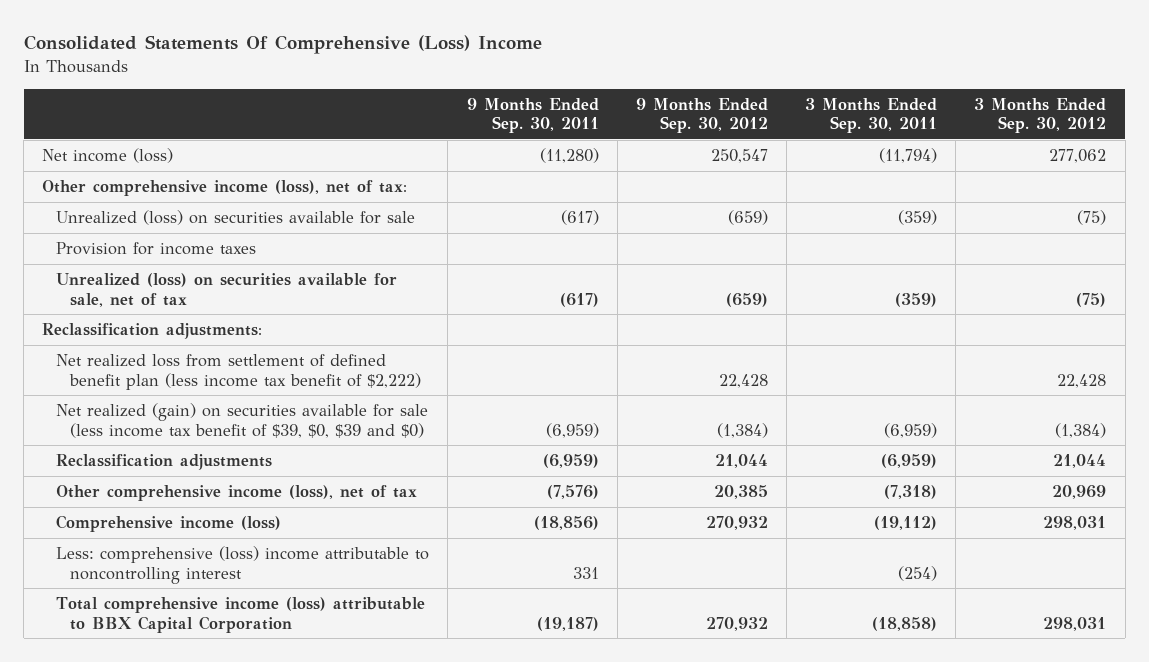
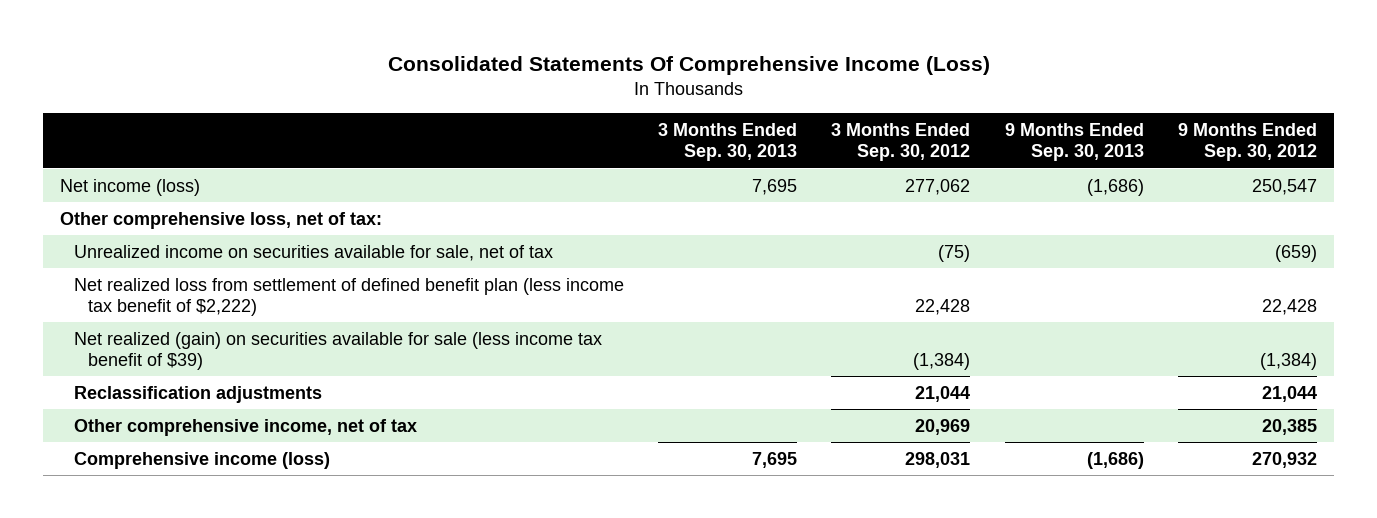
- Consolidated Statements Of Comprehensive (Loss) Income
+ Consolidated Statements Of Comprehensive Income (Loss)
- | 9 Months Ended Sep. 30, 2011 | 9 Months Ended Sep. 30, 2012 | 3 Months Ended Sep. 30, 2011 | 3 Months Ended Sep. 30, 2012
+ | 3 Months Ended Sep. 30, 2013 | 3 Months Ended Sep. 30, 2012 | 9 Months Ended Sep. 30, 2013 | 9 Months Ended Sep. 30, 2012
- Other comprehensive income (loss), net of tax:
- Unrealized (loss) on securities available for sale | (617) | (659) | (359) | (75)
- Provision for income taxes
- Unrealized (loss) on securities available for sale, net of tax | (617) | (659) | (359) | (75)
- Reclassification adjustments:
+ Other comprehensive loss, net of tax:
+ Unrealized income on securities available for sale, net of tax | | (75) | | (659)
- Net realized (gain) on securities available for sale (less income tax benefit of $39, $0, $39 and $0) | (6,959) | (1,384) | (6,959) | (1,384)
+ Net realized (gain) on securities available for sale (less income tax benefit of $39) | | (1,384) | | (1,384)
- Other comprehensive income (loss), net of tax | (7,576) | 20,385 | (7,318) | 20,969
+ Other comprehensive income, net of tax | | 20,969 | | 20,385
- Less: comprehensive (loss) income attributable to noncontrolling interest | 331 | | (254) |
- Total comprehensive income (loss) attributable to BBX Capital Corporation | (19,187) | 270,932 | (18,858) | 298,031

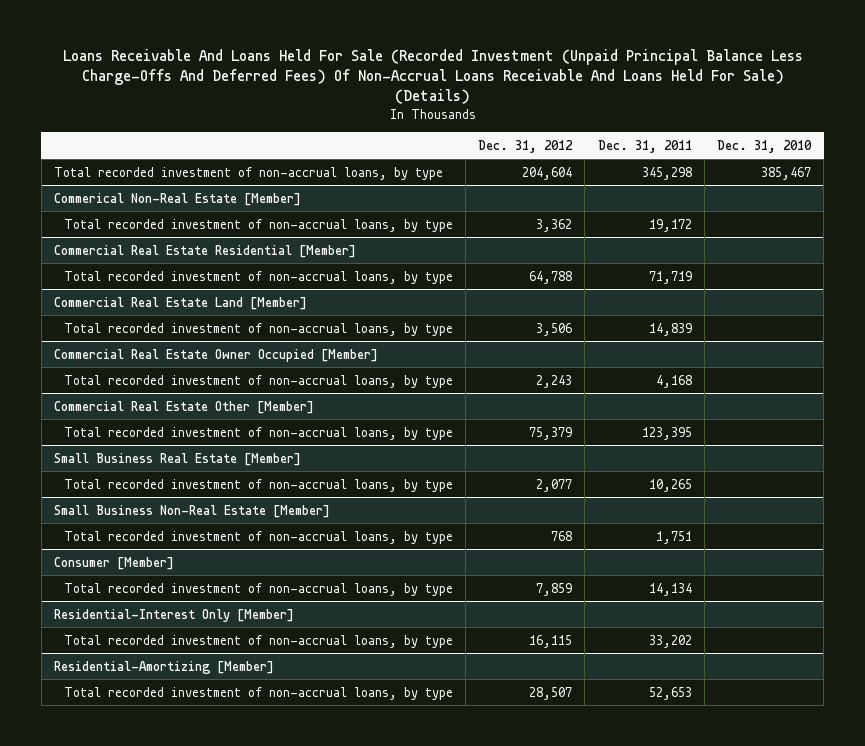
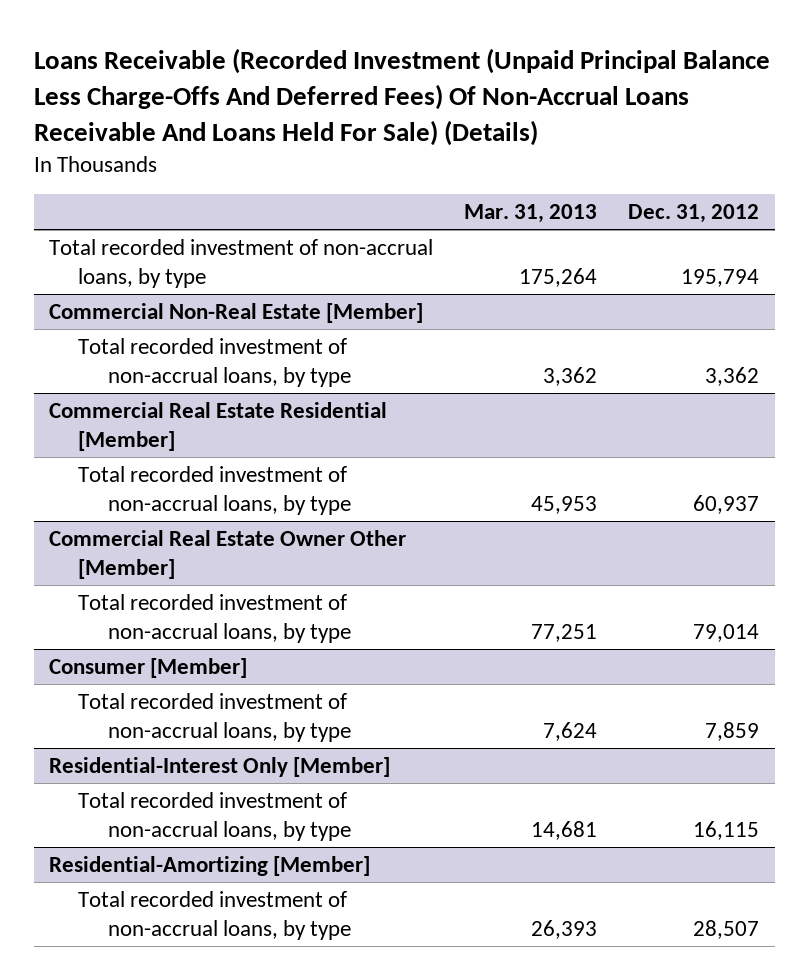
- Loans Receivable And Loans Held For Sale (Recorded Investment (Unpaid Principal Balance Less Charge-Offs And Deferred Fees) Of Non-Accrual Loans Receivable And Loans Held For Sale) (Details)
+ Loans Receivable (Recorded Investment (Unpaid Principal Balance Less Charge-Offs And Deferred Fees) Of Non-Accrual Loans Receivable And Loans Held For Sale) (Details)
- | Dec. 31, 2012 | Dec. 31, 2011 | Dec. 31, 2010
+ | Mar. 31, 2013 | Dec. 31, 2012
- Total recorded investment of non-accrual loans, by type | 204,604 | 345,298 | 385,467
- Commerical Non-Real Estate [Member]
+ Total recorded investment of non-accrual loans, by type | 175,264 | 195,794
+ Commercial Non-Real Estate [Member]
@ Commercial Real Estate Residential [Member]
- Total recorded investment of non-accrual loans, by type | 64,788 | 71,719 |
- Commercial Real Estate Land [Member]
- Total recorded investment of non-accrual loans, by type | 3,506 | 14,839 |
- Commercial Real Estate Owner Occupied [Member]
- Total recorded investment of non-accrual loans, by type | 2,243 | 4,168 |
- Commercial Real Estate Other [Member]
- Total recorded investment of non-accrual loans, by type | 75,379 | 123,395 |
- Small Business Real Estate [Member]
- Total recorded investment of non-accrual loans, by type | 2,077 | 10,265 |
- Small Business Non-Real Estate [Member]
- Total recorded investment of non-accrual loans, by type | 768 | 1,751 |
@ Commercial Real Estate Residential [Member]
+ Total recorded investment of non-accrual loans, by type | 45,953 | 60,937
+ Commercial Real Estate Owner Other [Member]
+ Total recorded investment of non-accrual loans, by type | 77,251 | 79,014

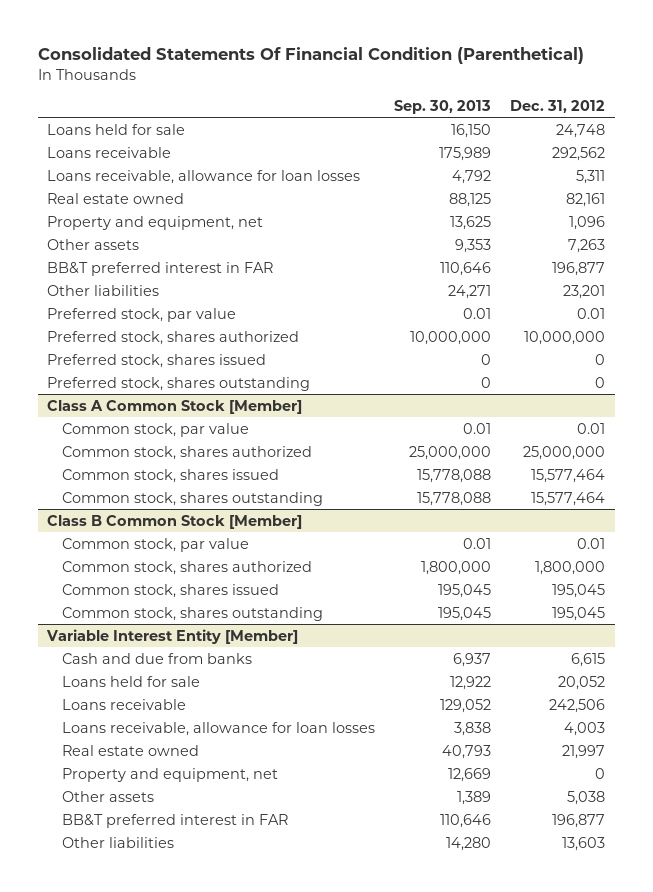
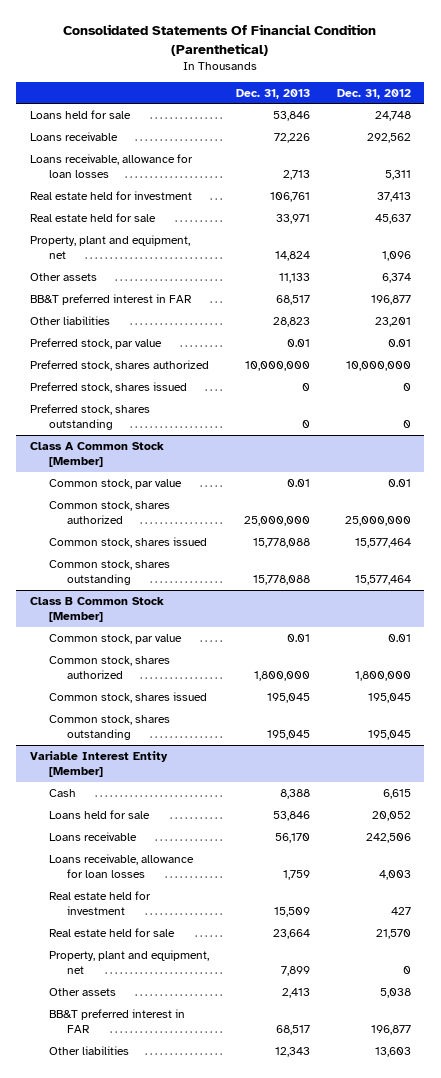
- | Sep. 30, 2013 | Dec. 31, 2012
+ | Dec. 31, 2013 | Dec. 31, 2012
- Real estate owned | 88,125 | 82,161
- Property and equipment, net | 13,625 | 1,096
- Other assets | 9,353 | 7,263
+ Real estate held for investment | 106,761 | 37,413
+ Real estate held for sale | 33,971 | 45,637
+ Property, plant and equipment, net | 14,824 | 1,096
+ Other assets | 11,133 | 6,374
@ Variable Interest Entity [Member]
- Cash and due from banks | 6,937 | 6,615
+ Cash | 8,388 | 6,615
- Real estate owned | 40,793 | 21,997
- Property and equipment, net | 12,669 | 0
+ Real estate held for investment | 15,509 | 427
+ Real estate held for sale | 23,664 | 21,570
+ Property, plant and equipment, net | 7,899 | 0

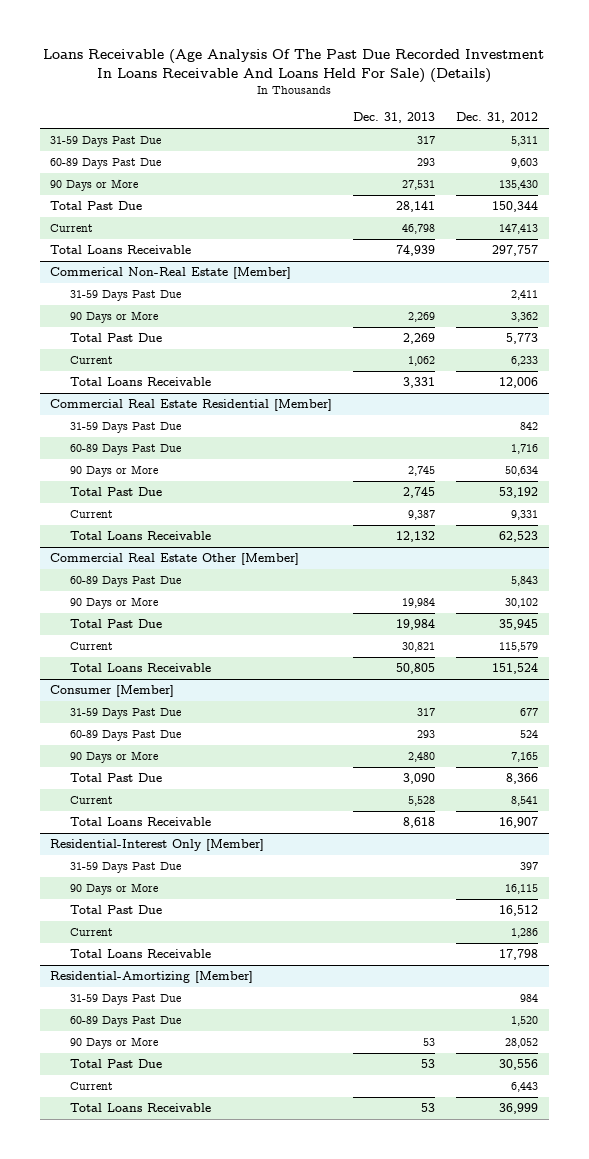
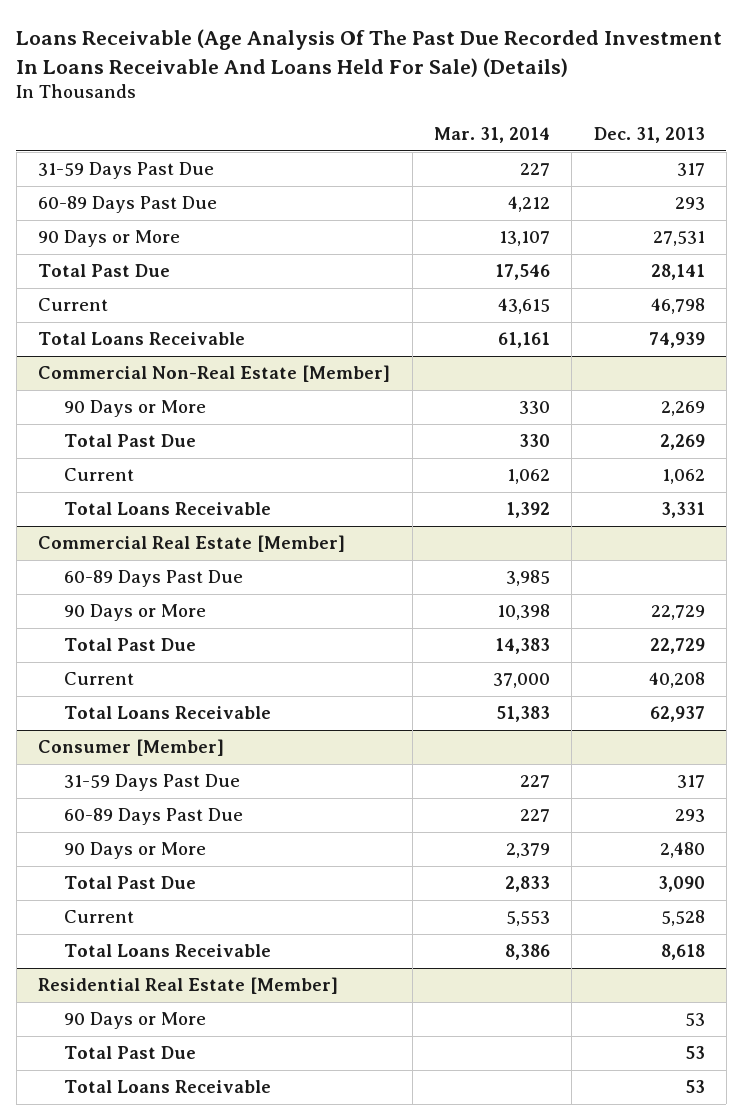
- | Dec. 31, 2013 | Dec. 31, 2012
+ | Mar. 31, 2014 | Dec. 31, 2013
- Commerical Non-Real Estate [Member]
- 31-59 Days Past Due | | 2,411
+ Commercial Non-Real Estate [Member]
- Commercial Real Estate Residential [Member]
- 31-59 Days Past Due | | 842
- 60-89 Days Past Due | | 1,716
- 90 Days or More | 2,745 | 50,634
- Total Past Due | 2,745 | 53,192
- Current | 9,387 | 9,331
- Total Loans Receivable | 12,132 | 62,523
- Commercial Real Estate Other [Member]
+ Commercial Real Estate [Member]
- 90 Days or More | 19,984 | 30,102
- Total Past Due | 19,984 | 35,945
- Current | 30,821 | 115,579
- Total Loans Receivable | 50,805 | 151,524
+ 90 Days or More | 10,398 | 22,729
+ Total Past Due | 14,383 | 22,729
+ Current | 37,000 | 40,208
+ Total Loans Receivable | 51,383 | 62,937
- Residential-Interest Only [Member]
- 31-59 Days Past Due | | 397
- 90 Days or More | | 16,115
- Total Past Due | | 16,512
- Current | | 1,286
- Total Loans Receivable | | 17,798
- Residential-Amortizing [Member]
- 31-59 Days Past Due | | 984
- 60-89 Days Past Due | | 1,520
+ Residential Real Estate [Member]
- Current | | 6,443

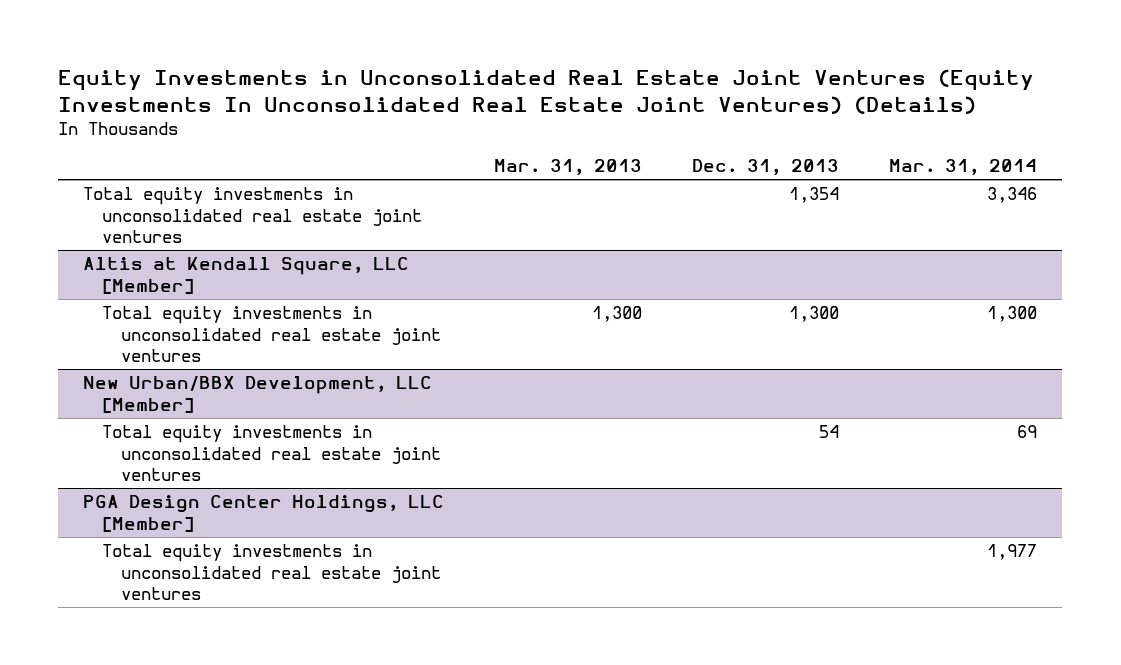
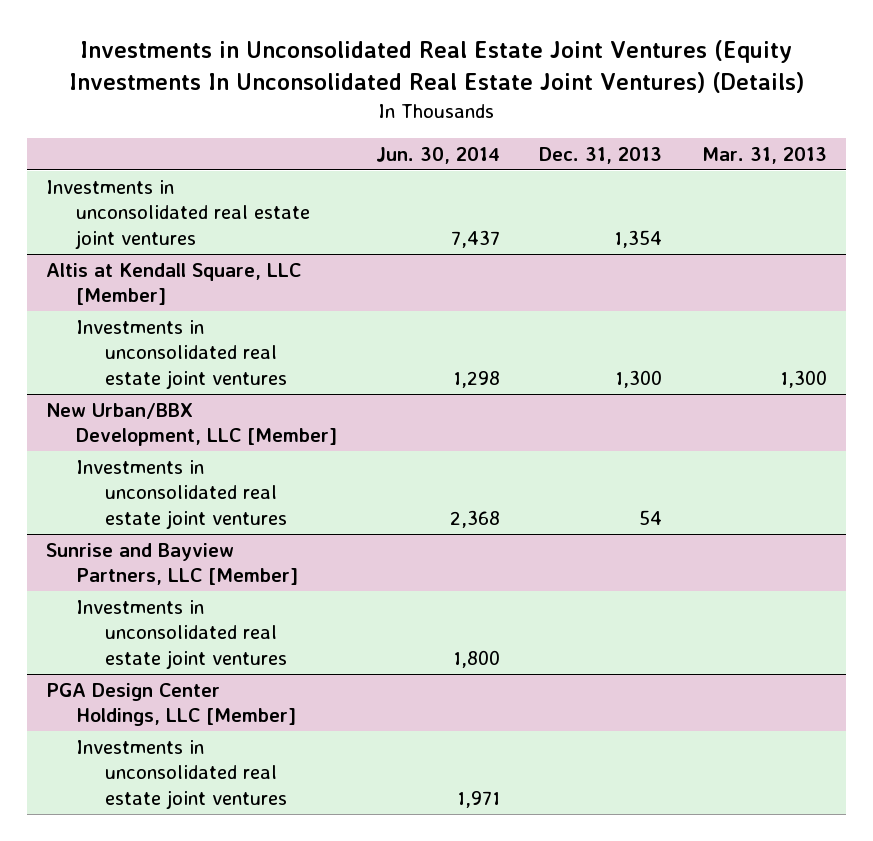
- Equity Investments in Unconsolidated Real Estate Joint Ventures (Equity Investments In Unconsolidated Real Estate Joint Ventures) (Details)
+ Investments in Unconsolidated Real Estate Joint Ventures (Equity Investments In Unconsolidated Real Estate Joint Ventures) (Details)
- | Mar. 31, 2013 | Dec. 31, 2013 | Mar. 31, 2014
+ | Jun. 30, 2014 | Dec. 31, 2013 | Mar. 31, 2013
- Total equity investments in unconsolidated real estate joint ventures | | 1,354 | 3,346
+ Investments in unconsolidated real estate joint ventures | 7,437 | 1,354 |
@ Altis at Kendall Square, LLC [Member]
- Total equity investments in unconsolidated real estate joint ventures | 1,300 | 1,300 | 1,300
+ Investments in unconsolidated real estate joint ventures | 1,298 | 1,300 | 1,300
@ New Urban/BBX Development, LLC [Member]
- Total equity investments in unconsolidated real estate joint ventures | | 54 | 69
+ Investments in unconsolidated real estate joint ventures | 2,368 | 54 |
+ Sunrise and Bayview Partners, LLC [Member]
+ Investments in unconsolidated real estate joint ventures | 1,800 | |
@ PGA Design Center Holdings, LLC [Member]
- Total equity investments in unconsolidated real estate joint ventures | | | 1,977
+ Investments in unconsolidated real estate joint ventures | 1,971 | |

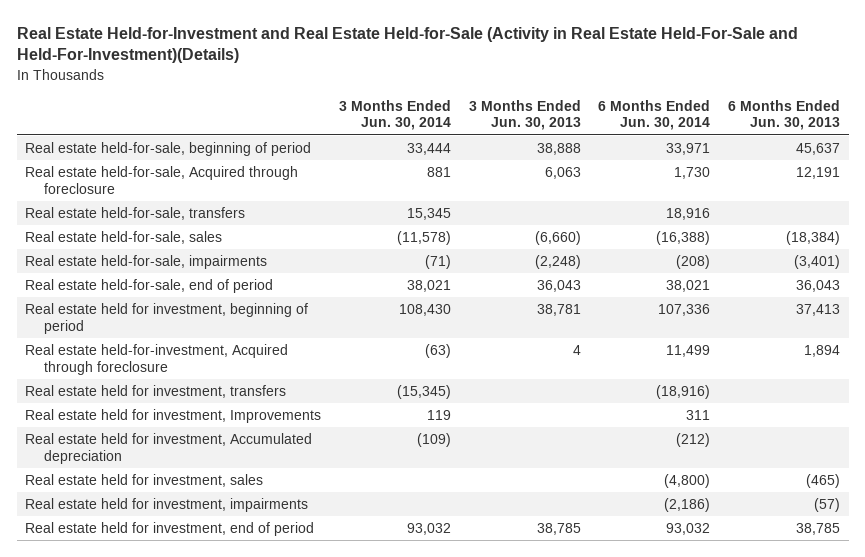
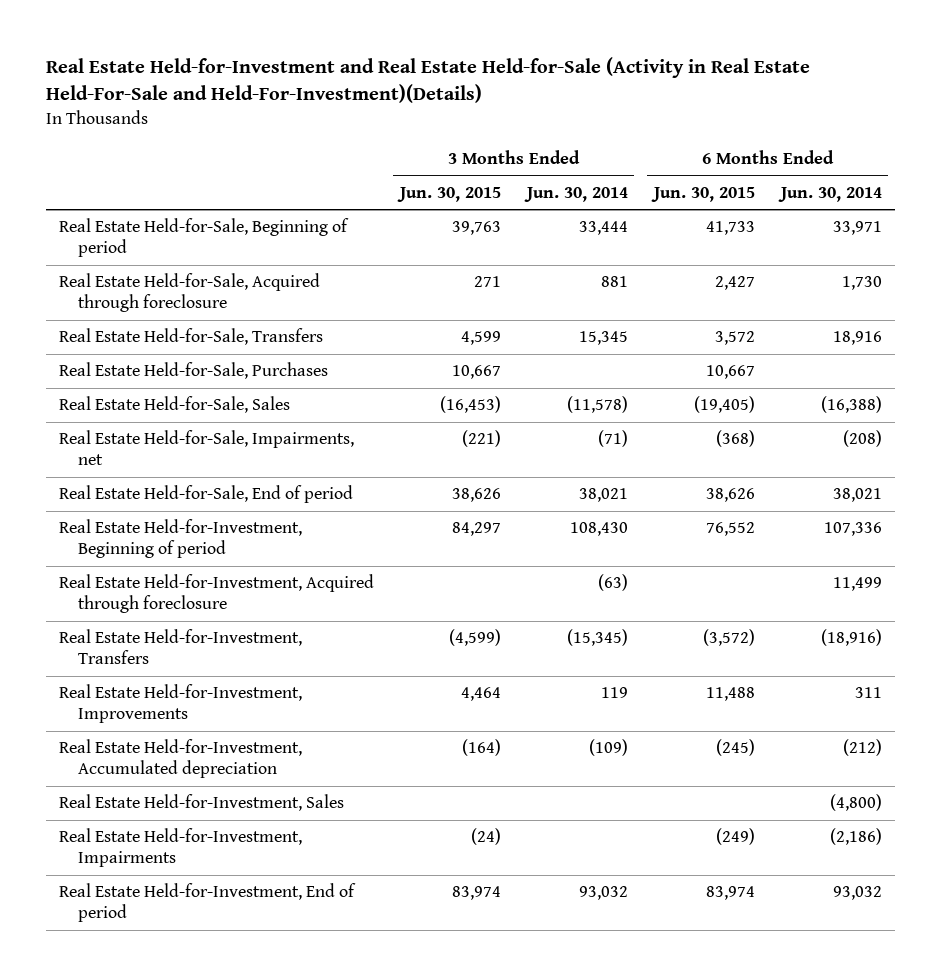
- | 3 Months Ended Jun. 30, 2014 | 3 Months Ended Jun. 30, 2013 | 6 Months Ended Jun. 30, 2014 | 6 Months Ended Jun. 30, 2013
+ | 3 Months Ended Jun. 30, 2015 | 3 Months Ended Jun. 30, 2014 | 6 Months Ended Jun. 30, 2015 | 6 Months Ended Jun. 30, 2014
- Real estate held-for-sale, beginning of period | 33,444 | 38,888 | 33,971 | 45,637
- Real estate held-for-sale, Acquired through foreclosure | 881 | 6,063 | 1,730 | 12,191
- Real estate held-for-sale, transfers | 15,345 | | 18,916 |
- Real estate held-for-sale, sales | (11,578) | (6,660) | (16,388) | (18,384)
- Real estate held-for-sale, impairments | (71) | (2,248) | (208) | (3,401)
- Real estate held-for-sale, end of period | 38,021 | 36,043 | 38,021 | 36,043
- Real estate held for investment, beginning of period | 108,430 | 38,781 | 107,336 | 37,413
- Real estate held-for-investment, Acquired through foreclosure | (63) | 4 | 11,499 | 1,894
- Real estate held for investment, transfers | (15,345) | | (18,916) |
- Real estate held for investment, Improvements | 119 | | 311 |
- Real estate held for investment, Accumulated depreciation | (109) | | (212) |
- Real estate held for investment, sales | | | (4,800) | (465)
- Real estate held for investment, impairments | | | (2,186) | (57)
- Real estate held for investment, end of period | 93,032 | 38,785 | 93,032 | 38,785
+ Real Estate Held-for-Sale, Beginning of period | 39,763 | 33,444 | 41,733 | 33,971
+ Real Estate Held-for-Sale, Acquired through foreclosure | 271 | 881 | 2,427 | 1,730
+ Real Estate Held-for-Sale, Transfers | 4,599 | 15,345 | 3,572 | 18,916
+ Real Estate Held-for-Sale, Purchases | 10,667 | | 10,667 |
+ Real Estate Held-for-Sale, Sales | (16,453) | (11,578) | (19,405) | (16,388)
+ Real Estate Held-for-Sale, Impairments, net | (221) | (71) | (368) | (208)
+ Real Estate Held-for-Sale, End of period | 38,626 | 38,021 | 38,626 | 38,021
+ Real Estate Held-for-Investment, Beginning of period | 84,297 | 108,430 | 76,552 | 107,336
+ Real Estate Held-for-Investment, Acquired through foreclosure | | (63) | | 11,499
+ Real Estate Held-for-Investment, Transfers | (4,599) | (15,345) | (3,572) | (18,916)
+ Real Estate Held-for-Investment, Improvements | 4,464 | 119 | 11,488 | 311
+ Real Estate Held-for-Investment, Accumulated depreciation | (164) | (109) | (245) | (212)
+ Real Estate Held-for-Investment, Sales | | | | (4,800)
+ Real Estate Held-for-Investment, Impairments | (24) | | (249) | (2,186)
+ Real Estate Held-for-Investment, End of period | 83,974 | 93,032 | 83,974 | 93,032

